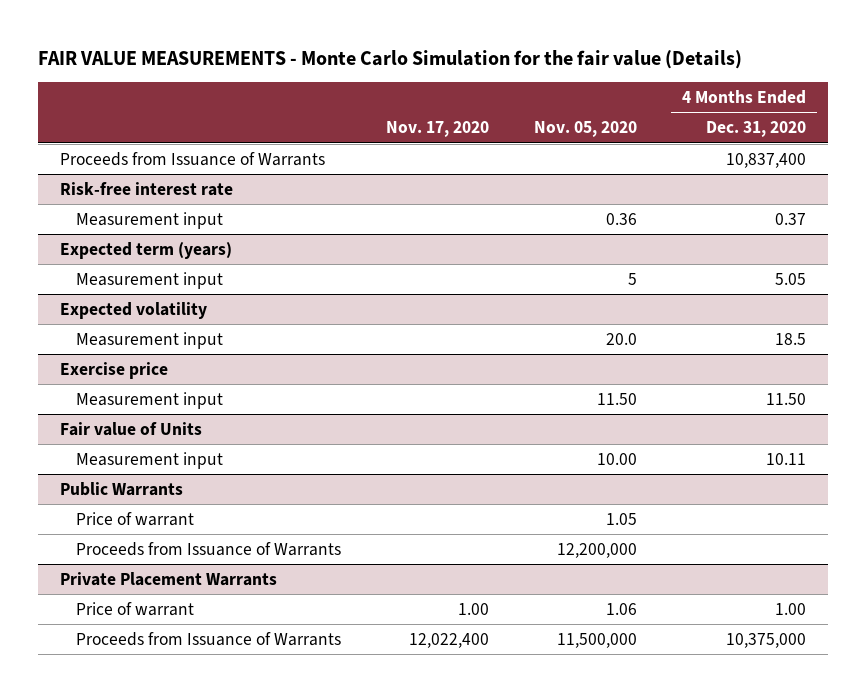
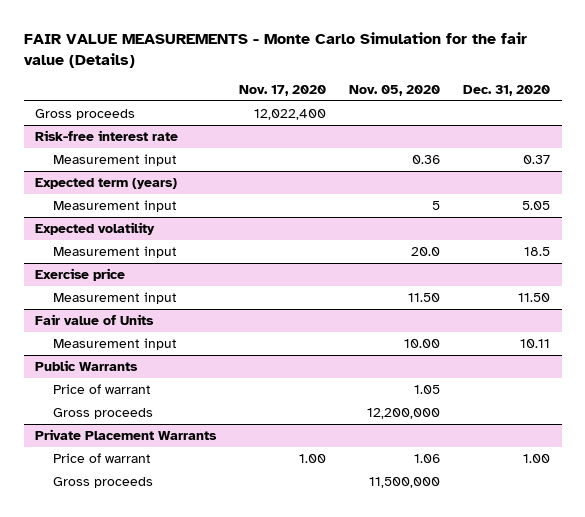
- | Nov. 17, 2020 | Nov. 05, 2020 | 4 Months Ended Dec. 31, 2020
+ | Nov. 17, 2020 | Nov. 05, 2020 | Dec. 31, 2020
- Proceeds from Issuance of Warrants | | | 10,837,400
+ Gross proceeds | 12,022,400 | |
@ Public Warrants
- Proceeds from Issuance of Warrants | | 12,200,000 |
+ Gross proceeds | | 12,200,000 |
@ Private Placement Warrants
- Proceeds from Issuance of Warrants | 12,022,400 | 11,500,000 | 10,375,000
+ Gross proceeds | | 11,500,000 |

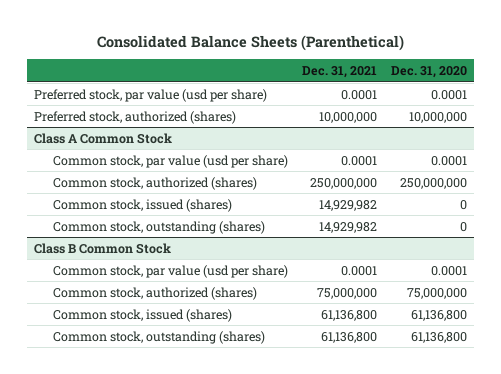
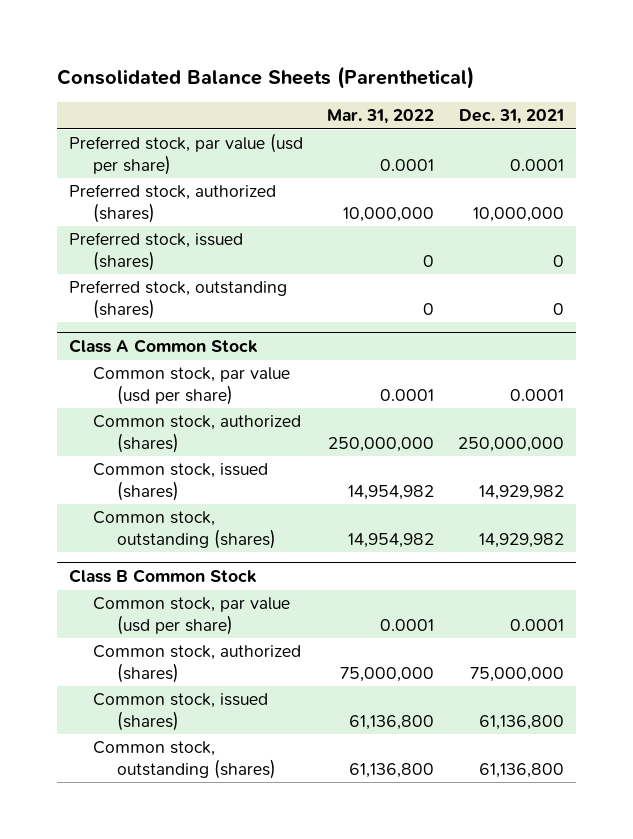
- | Dec. 31, 2021 | Dec. 31, 2020
+ | Mar. 31, 2022 | Dec. 31, 2021
+ Preferred stock, issued (shares) | 0 | 0
+ Preferred stock, outstanding (shares) | 0 | 0

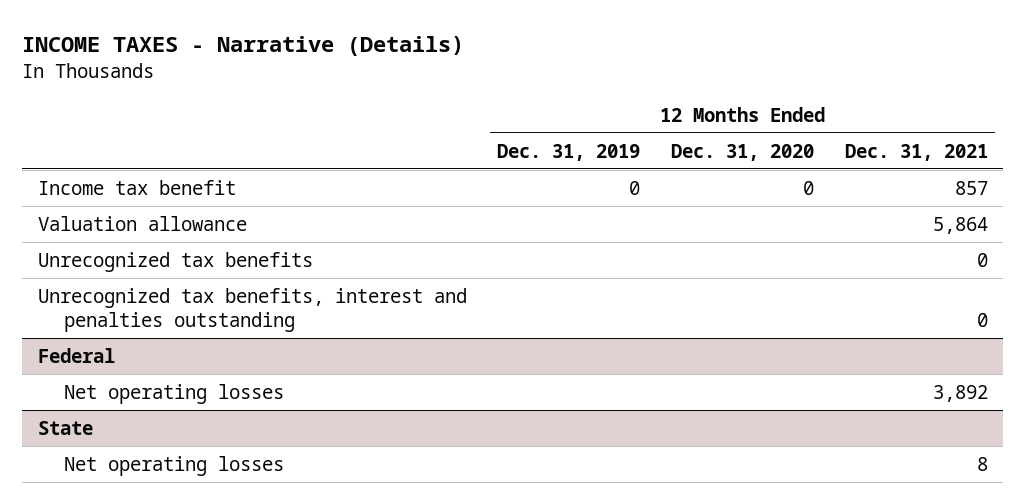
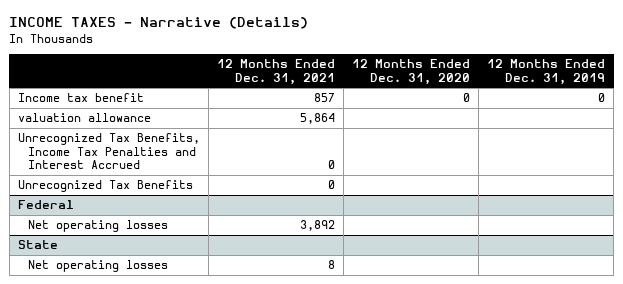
- | 12 Months Ended Dec. 31, 2019 | 12 Months Ended Dec. 31, 2020 | 12 Months Ended Dec. 31, 2021
+ | 12 Months Ended Dec. 31, 2021 | 12 Months Ended Dec. 31, 2020 | 12 Months Ended Dec. 31, 2019
- Valuation allowance | | | 5,864
- Unrecognized tax benefits | | | 0
- Unrecognized tax benefits, interest and penalties outstanding | | | 0
+ valuation allowance | 5,864 | |
+ Unrecognized Tax Benefits, Income Tax Penalties and Interest Accrued | 0 | |
+ Unrecognized Tax Benefits | 0 | |

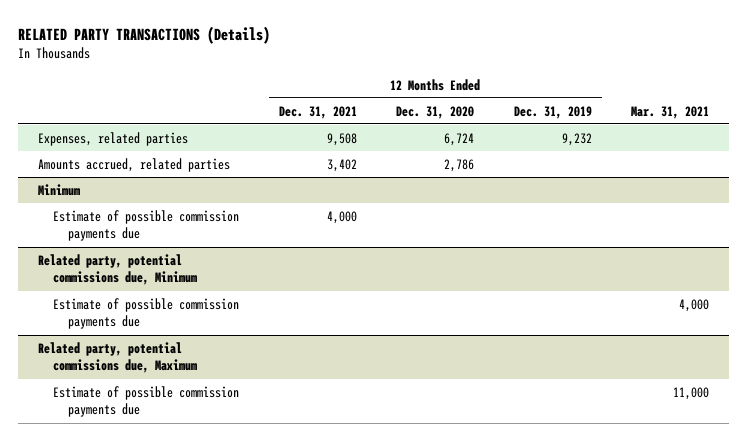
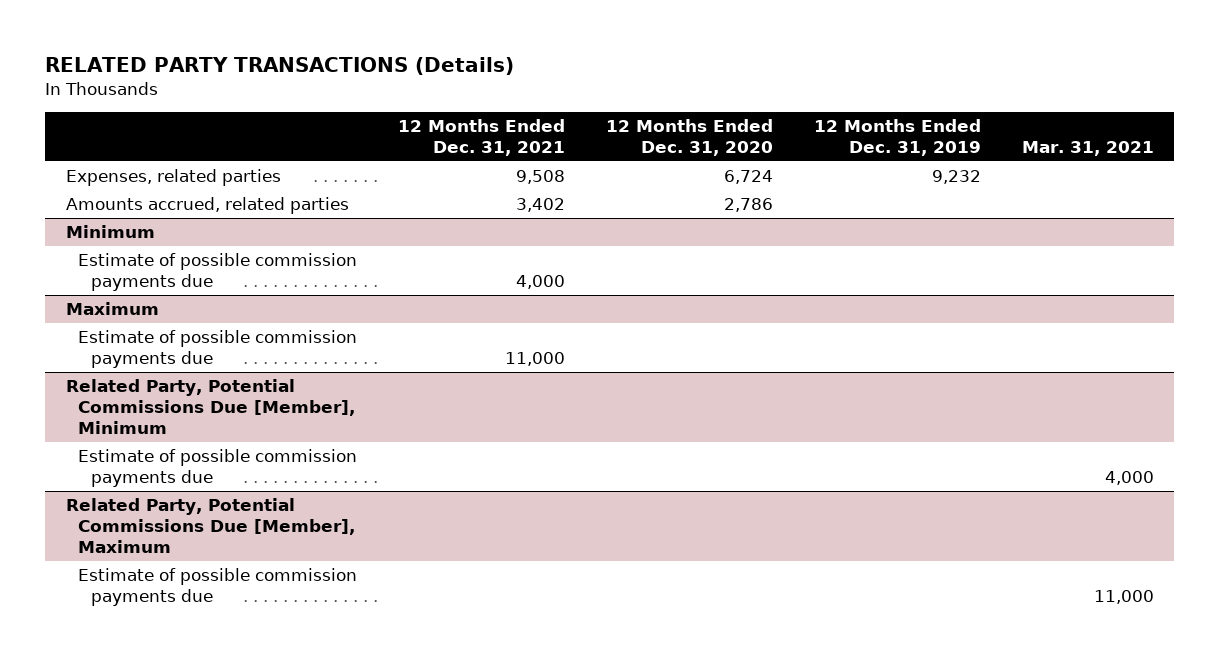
- Related party, potential commissions due, Minimum
+ Maximum
+ Estimate of possible commission payments due | 11,000 | | |
+ Related Party, Potential Commissions Due [Member], Minimum
- Related party, potential commissions due, Maximum
+ Related Party, Potential Commissions Due [Member], Maximum

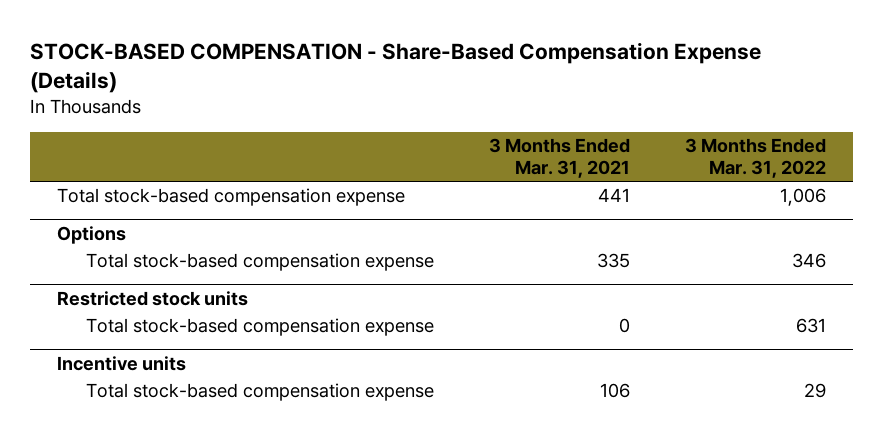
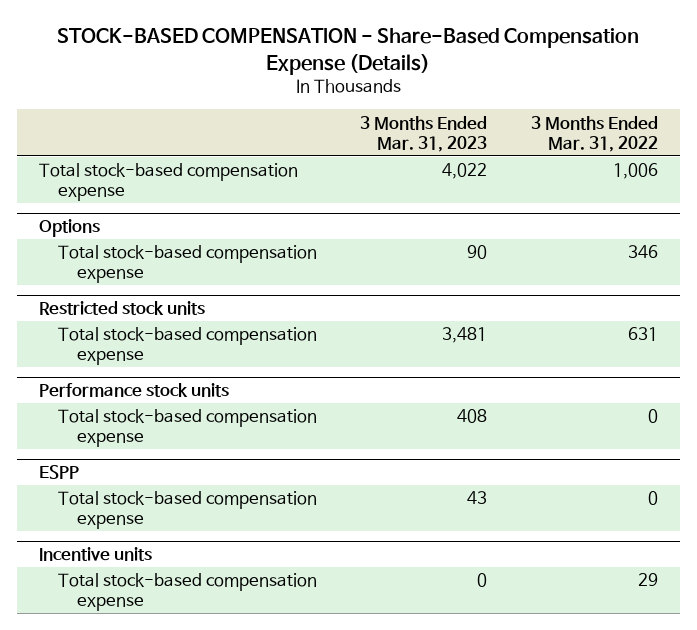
- | 3 Months Ended Mar. 31, 2021 | 3 Months Ended Mar. 31, 2022
+ | 3 Months Ended Mar. 31, 2023 | 3 Months Ended Mar. 31, 2022
+ Performance stock units
+ Total stock-based compensation expense | 408 | 0
+ ESPP
+ Total stock-based compensation expense | 43 | 0

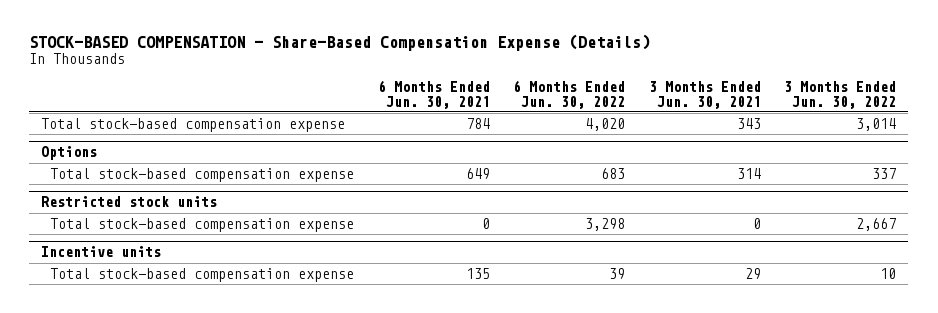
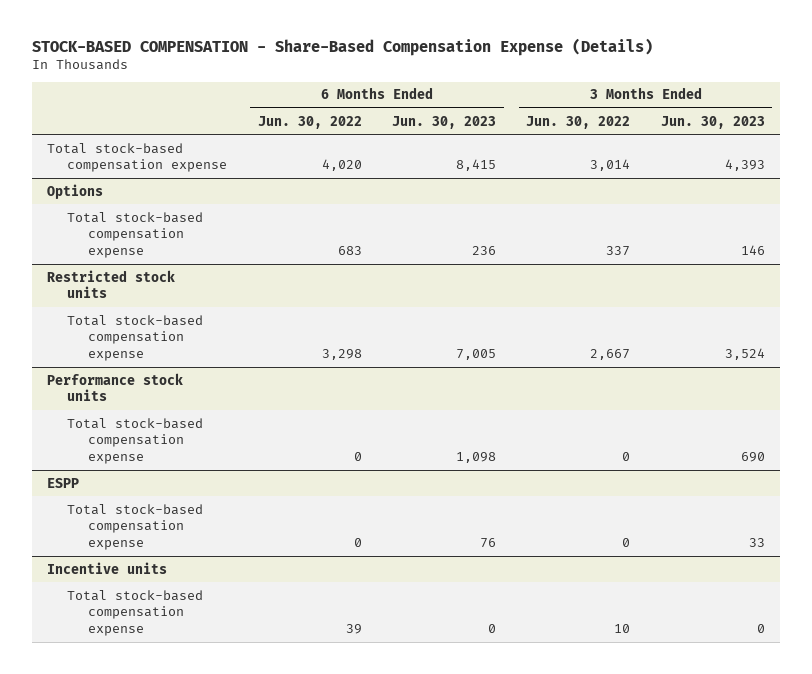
- | 6 Months Ended Jun. 30, 2021 | 6 Months Ended Jun. 30, 2022 | 3 Months Ended Jun. 30, 2021 | 3 Months Ended Jun. 30, 2022
+ | 6 Months Ended Jun. 30, 2022 | 6 Months Ended Jun. 30, 2023 | 3 Months Ended Jun. 30, 2022 | 3 Months Ended Jun. 30, 2023
+ Performance stock units
+ Total stock-based compensation expense | 0 | 1,098 | 0 | 690
+ ESPP
+ Total stock-based compensation expense | 0 | 76 | 0 | 33

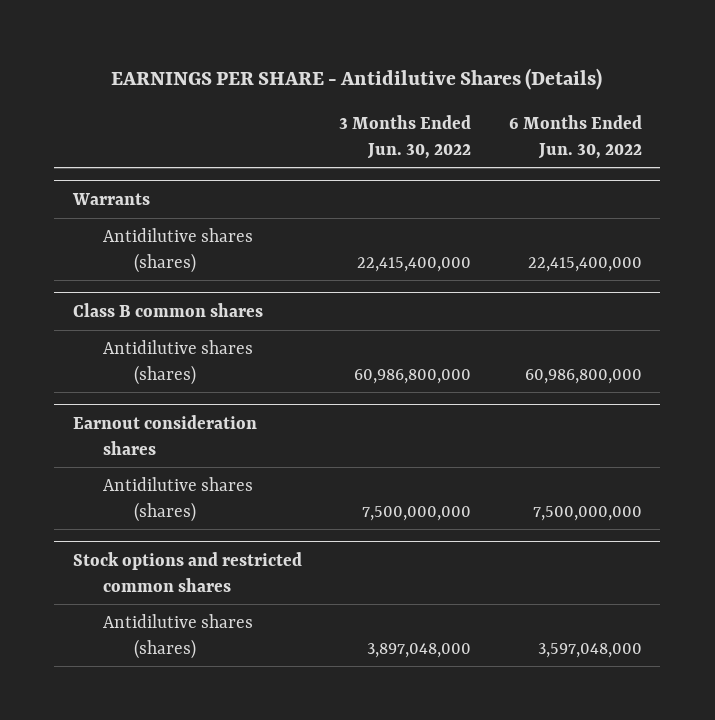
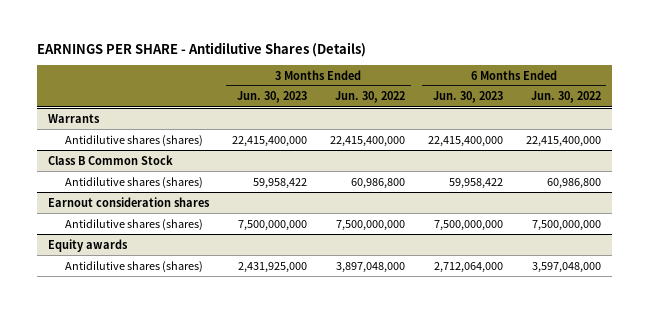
- | 3 Months Ended Jun. 30, 2022 | 6 Months Ended Jun. 30, 2022
+ | 3 Months Ended Jun. 30, 2023 | 3 Months Ended Jun. 30, 2022 | 6 Months Ended Jun. 30, 2023 | 6 Months Ended Jun. 30, 2022
- Class B common shares
- Antidilutive shares (shares) | 60,986,800,000 | 60,986,800,000
+ Class B Common Stock
+ Antidilutive shares (shares) | 59,958,422 | 60,986,800 | 59,958,422 | 60,986,800
- Stock options and restricted common shares
+ Equity awards

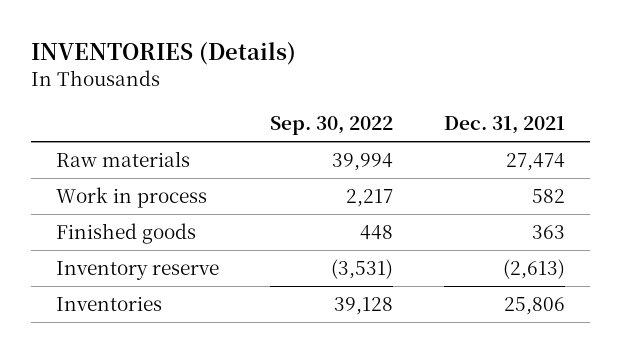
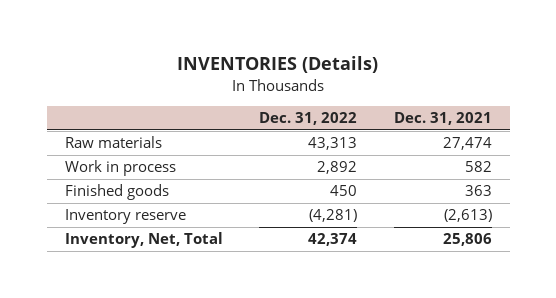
- | Sep. 30, 2022 | Dec. 31, 2021
+ | Dec. 31, 2022 | Dec. 31, 2021
- Inventories | 39,128 | 25,806
+ Inventory, Net, Total | 42,374 | 25,806

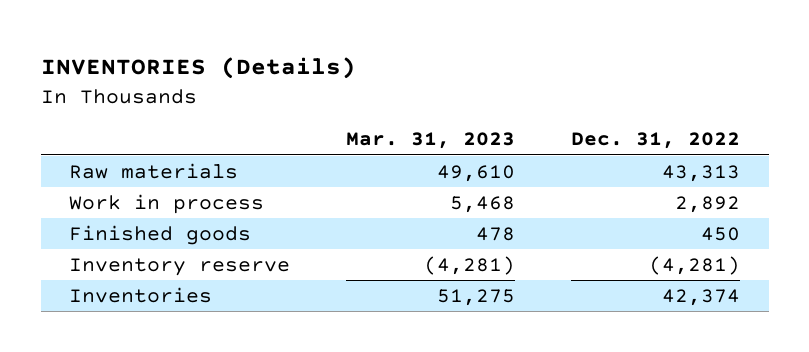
- | Dec. 31, 2022 | Dec. 31, 2021
+ | Mar. 31, 2023 | Dec. 31, 2022
- Inventory, Net, Total | 42,374 | 25,806
+ Inventories | 51,275 | 42,374

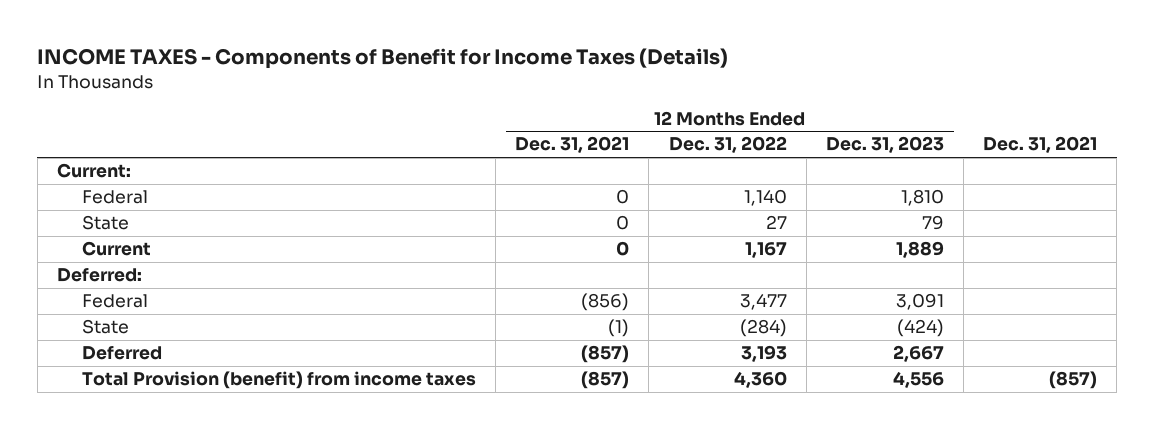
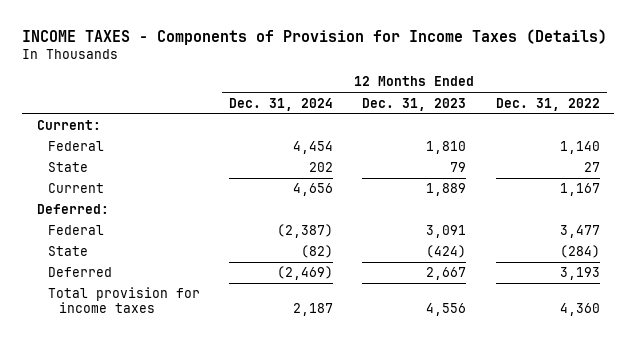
- INCOME TAXES - Components of Benefit for Income Taxes (Details)
+ INCOME TAXES - Components of Provision for Income Taxes (Details)
- | 12 Months Ended Dec. 31, 2021 | 12 Months Ended Dec. 31, 2022 | 12 Months Ended Dec. 31, 2023 | Dec. 31, 2021
+ | 12 Months Ended Dec. 31, 2024 | 12 Months Ended Dec. 31, 2023 | 12 Months Ended Dec. 31, 2022
- Total Provision (benefit) from income taxes | (857) | 4,360 | 4,556 | (857)
+ Total provision for income taxes | 2,187 | 4,556 | 4,360

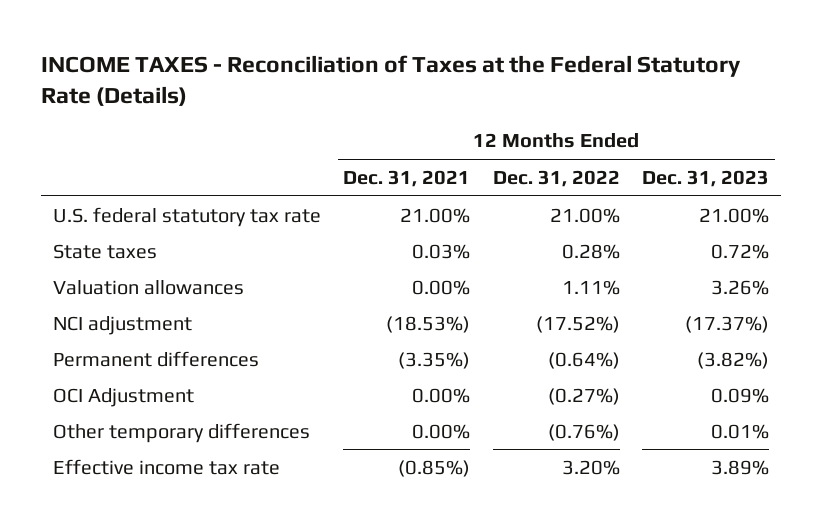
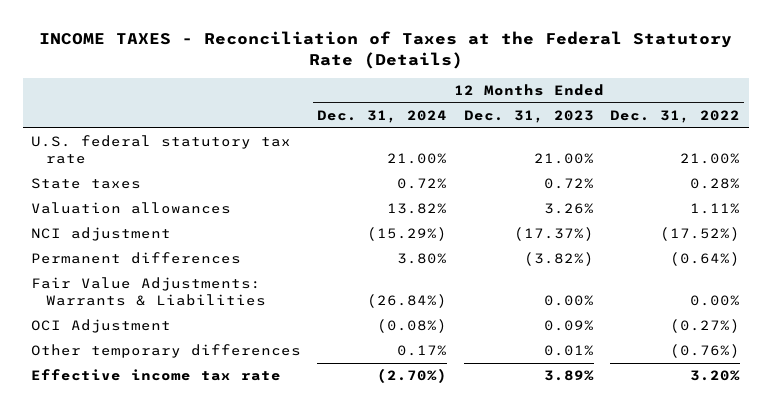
- | 12 Months Ended Dec. 31, 2021 | 12 Months Ended Dec. 31, 2022 | 12 Months Ended Dec. 31, 2023
+ | 12 Months Ended Dec. 31, 2024 | 12 Months Ended Dec. 31, 2023 | 12 Months Ended Dec. 31, 2022
+ Fair Value Adjustments: Warrants & Liabilities | (26.84%) | 0.00% | 0.00%

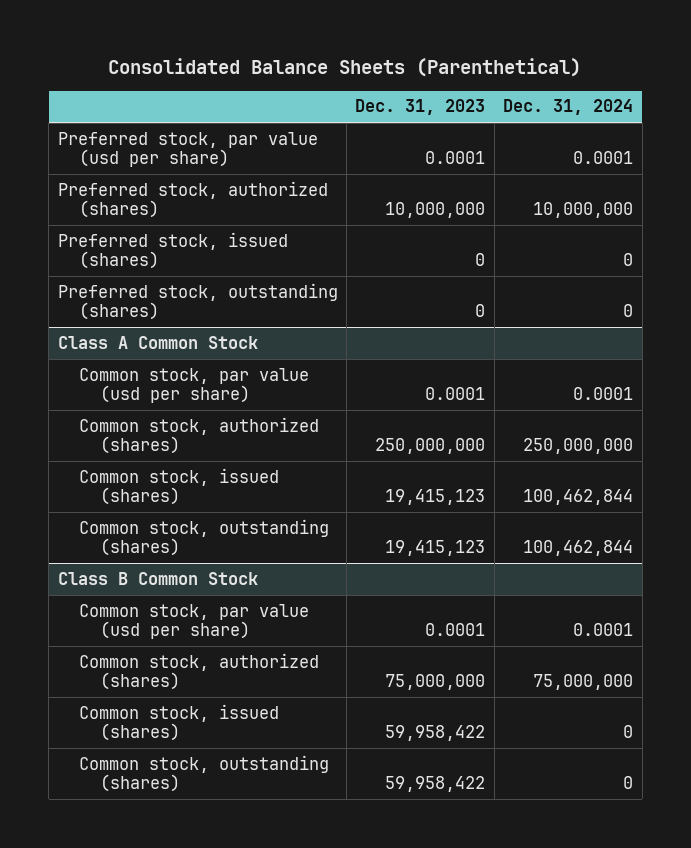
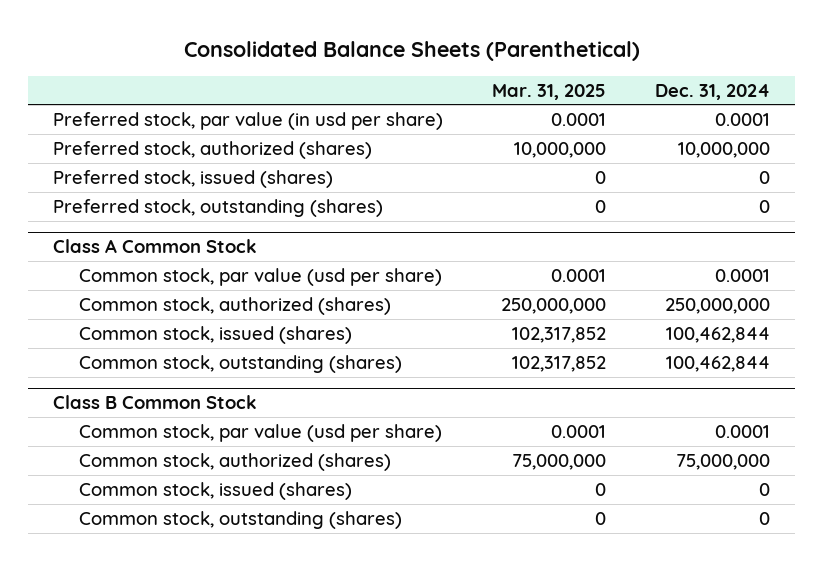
- | Dec. 31, 2023 | Dec. 31, 2024
+ | Mar. 31, 2025 | Dec. 31, 2024
- Preferred stock, par value (usd per share) | 0.0001 | 0.0001
+ Preferred stock, par value (in usd per share) | 0.0001 | 0.0001

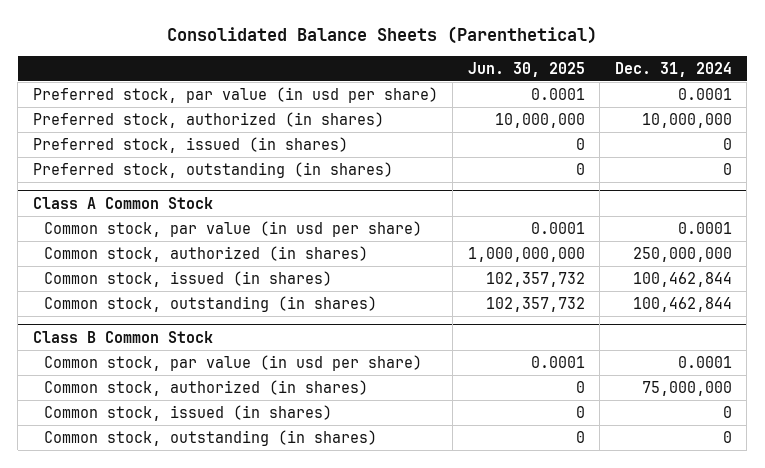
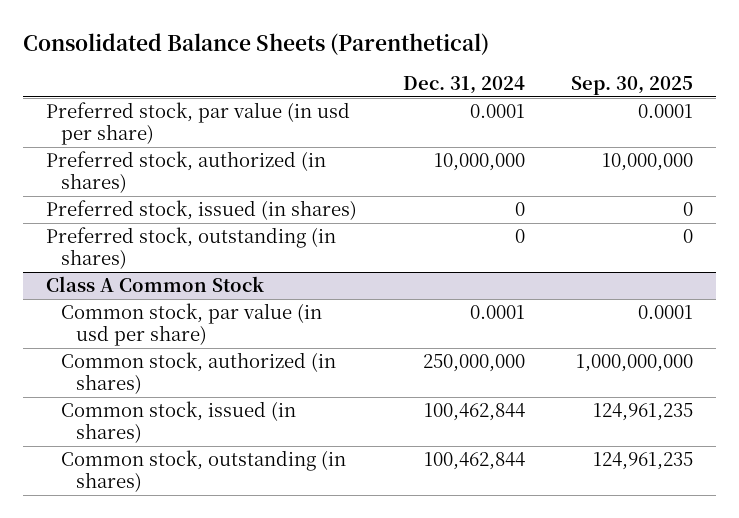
- | Jun. 30, 2025 | Dec. 31, 2024
+ | Dec. 31, 2024 | Sep. 30, 2025
- Class B Common Stock
- Common stock, par value (in usd per share) | 0.0001 | 0.0001
- Common stock, authorized (in shares) | 0 | 75,000,000
- Common stock, issued (in shares) | 0 | 0
- Common stock, outstanding (in shares) | 0 | 0

